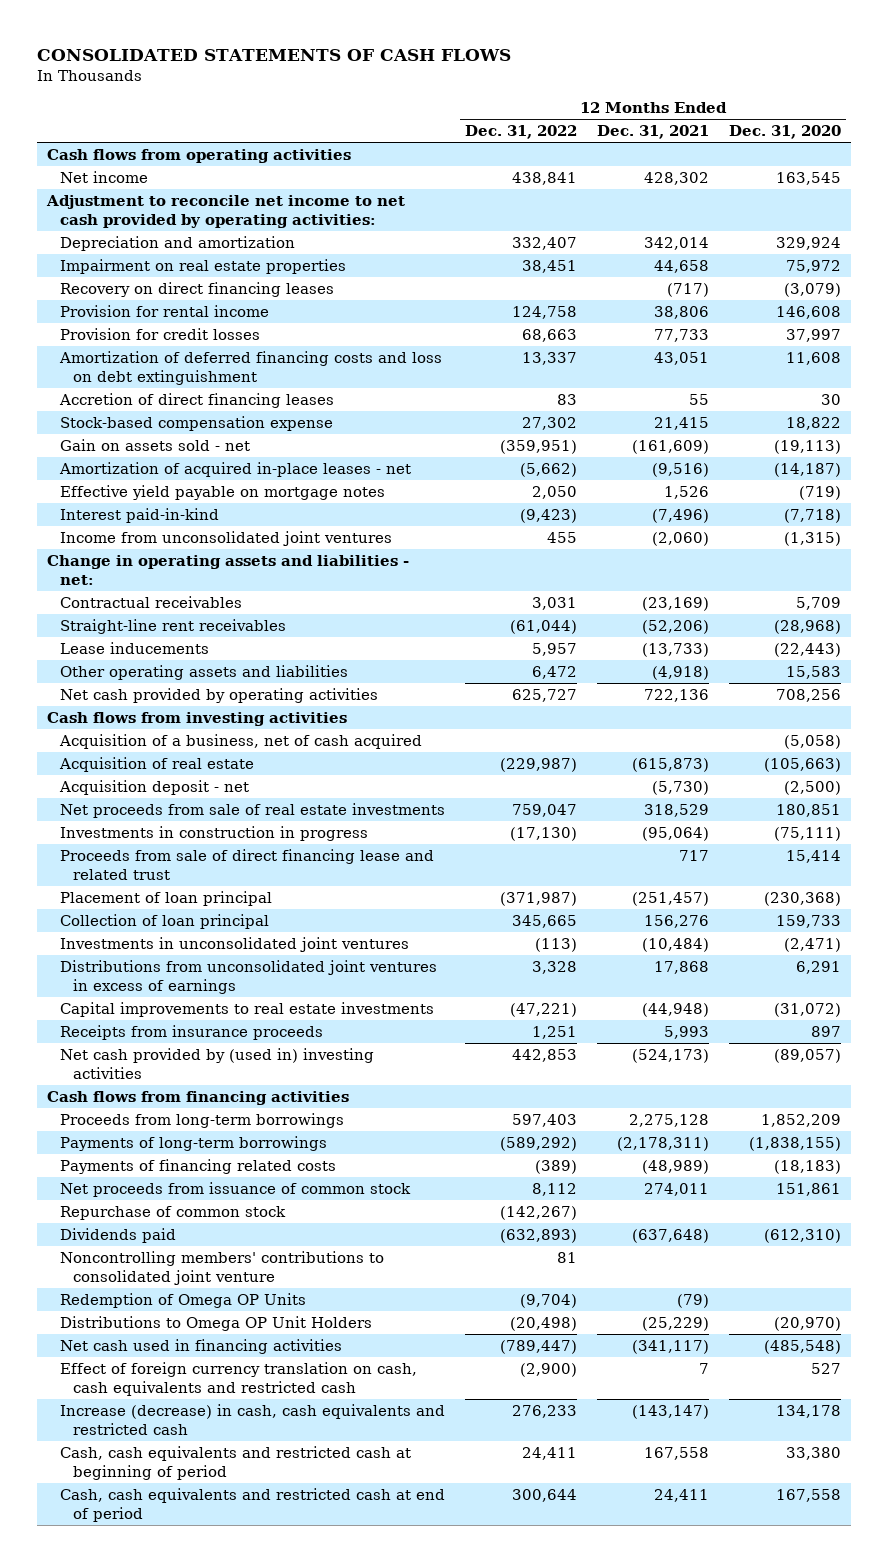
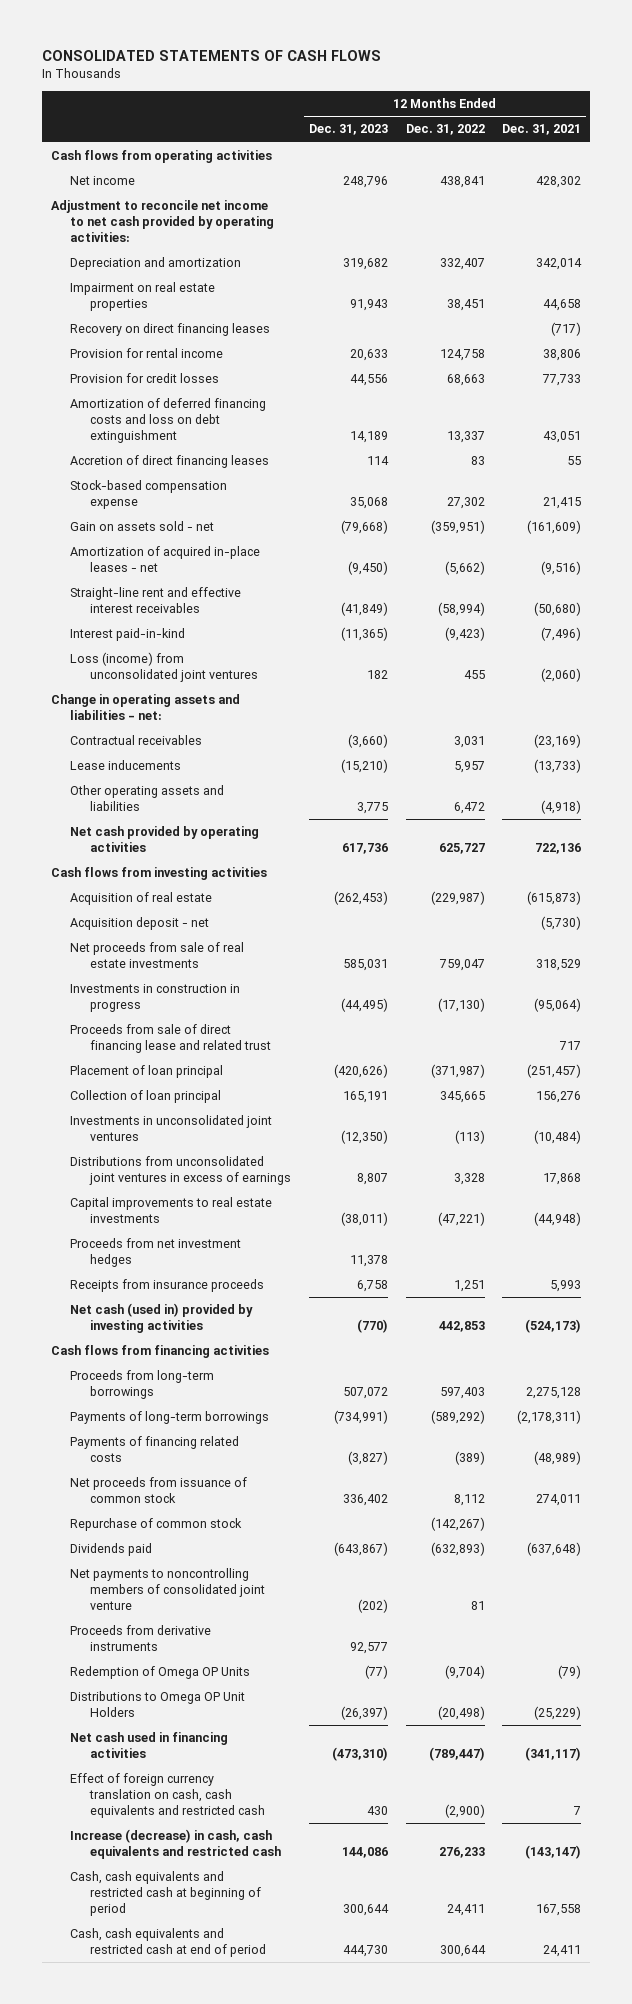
- | 12 Months Ended Dec. 31, 2022 | 12 Months Ended Dec. 31, 2021 | 12 Months Ended Dec. 31, 2020
+ | 12 Months Ended Dec. 31, 2023 | 12 Months Ended Dec. 31, 2022 | 12 Months Ended Dec. 31, 2021
- Effective yield payable on mortgage notes | 2,050 | 1,526 | (719)
+ Straight-line rent and effective interest receivables | (41,849) | (58,994) | (50,680)
- Income from unconsolidated joint ventures | 455 | (2,060) | (1,315)
+ Loss (income) from unconsolidated joint ventures | 182 | 455 | (2,060)
- Straight-line rent receivables | (61,044) | (52,206) | (28,968)
- Acquisition of a business, net of cash acquired | | | (5,058)
+ Proceeds from net investment hedges | 11,378 | |
- Net cash provided by (used in) investing activities | 442,853 | (524,173) | (89,057)
+ Net cash (used in) provided by investing activities | (770) | 442,853 | (524,173)
- Noncontrolling members' contributions to consolidated joint venture | 81 | |
+ Net payments to noncontrolling members of consolidated joint venture | (202) | 81 |
+ Proceeds from derivative instruments | 92,577 | |

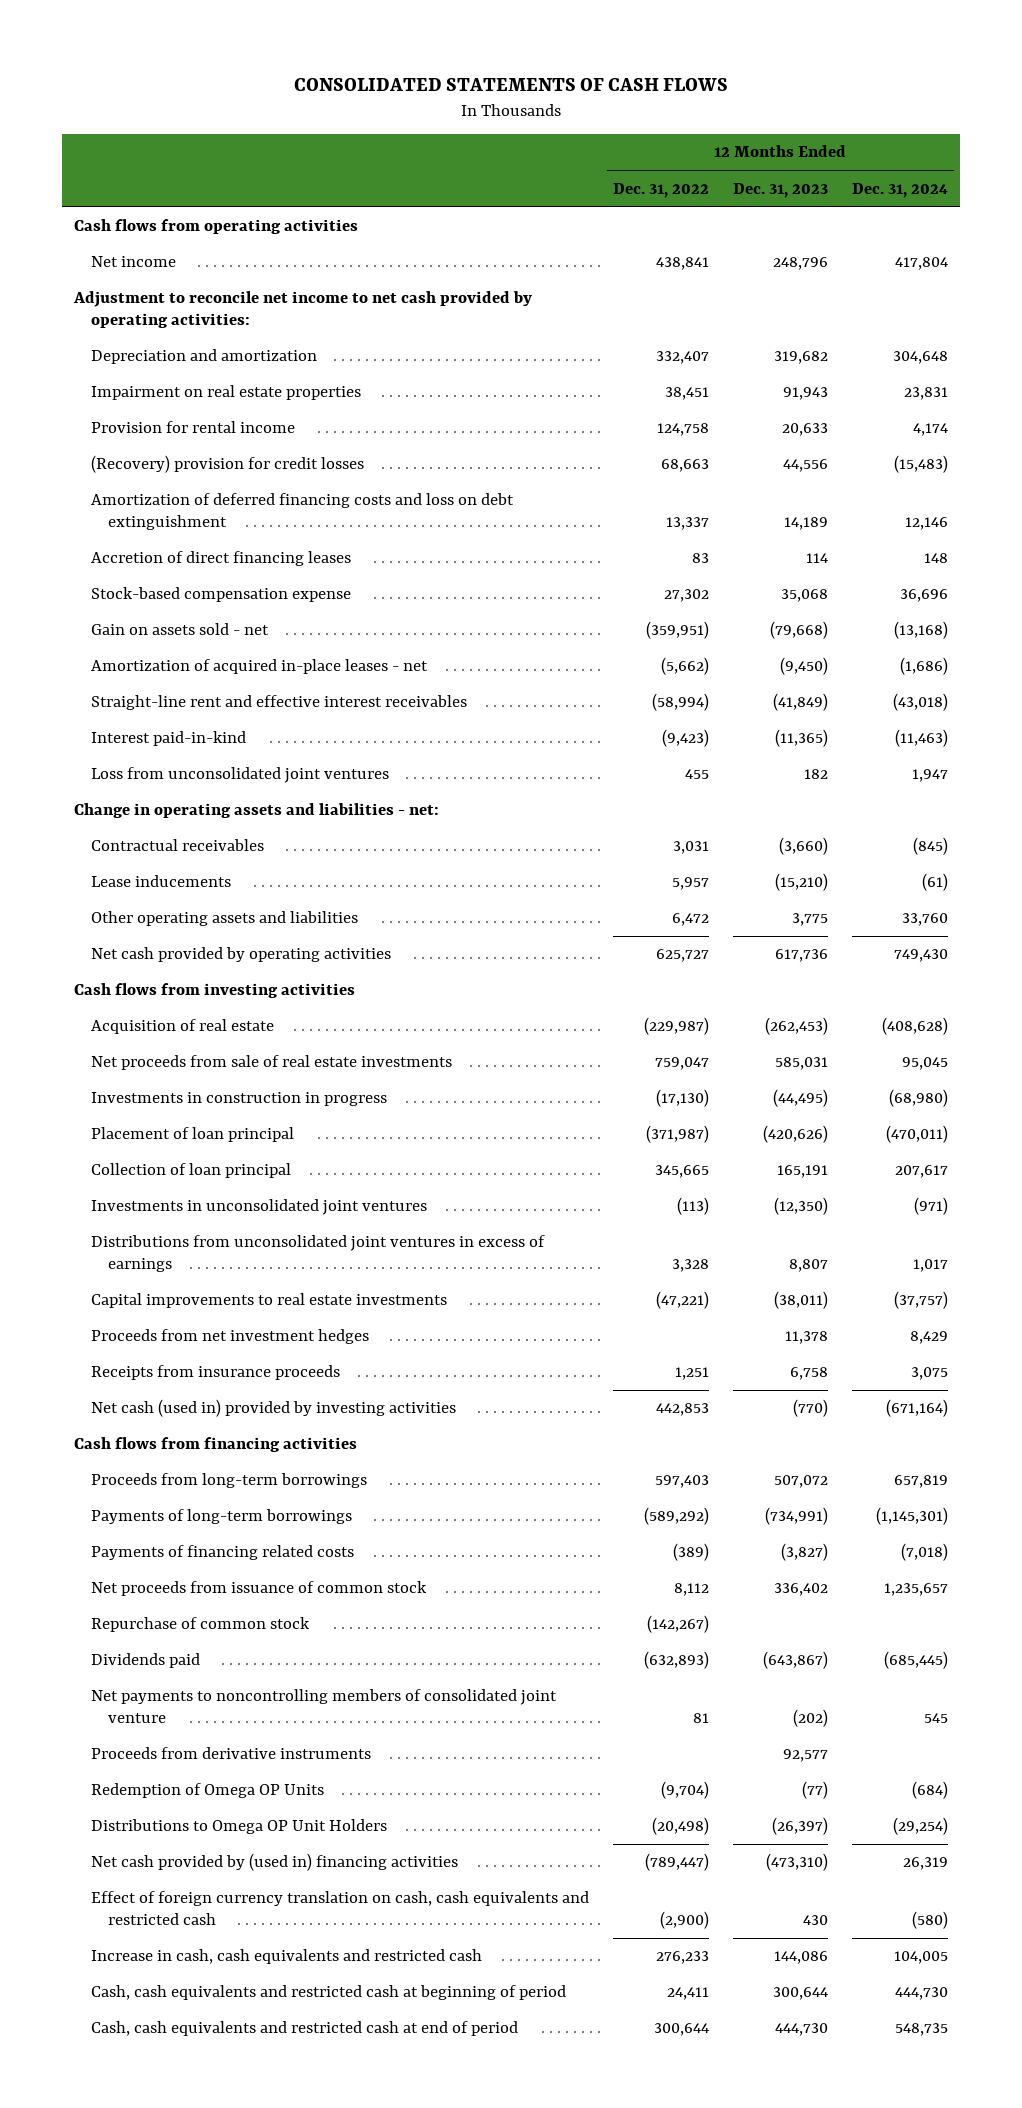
- | 12 Months Ended Dec. 31, 2023 | 12 Months Ended Dec. 31, 2022 | 12 Months Ended Dec. 31, 2021
+ | 12 Months Ended Dec. 31, 2022 | 12 Months Ended Dec. 31, 2023 | 12 Months Ended Dec. 31, 2024
- Recovery on direct financing leases | | | (717)
- Provision for credit losses | 44,556 | 68,663 | 77,733
+ (Recovery) provision for credit losses | 68,663 | 44,556 | (15,483)
- Loss (income) from unconsolidated joint ventures | 182 | 455 | (2,060)
+ Loss from unconsolidated joint ventures | 455 | 182 | 1,947
- Acquisition deposit - net | | | (5,730)
- Proceeds from sale of direct financing lease and related trust | | | 717
- Net cash used in financing activities | (473,310) | (789,447) | (341,117)
+ Net cash provided by (used in) financing activities | (789,447) | (473,310) | 26,319
- Increase (decrease) in cash, cash equivalents and restricted cash | 144,086 | 276,233 | (143,147)
+ Increase in cash, cash equivalents and restricted cash | 276,233 | 144,086 | 104,005

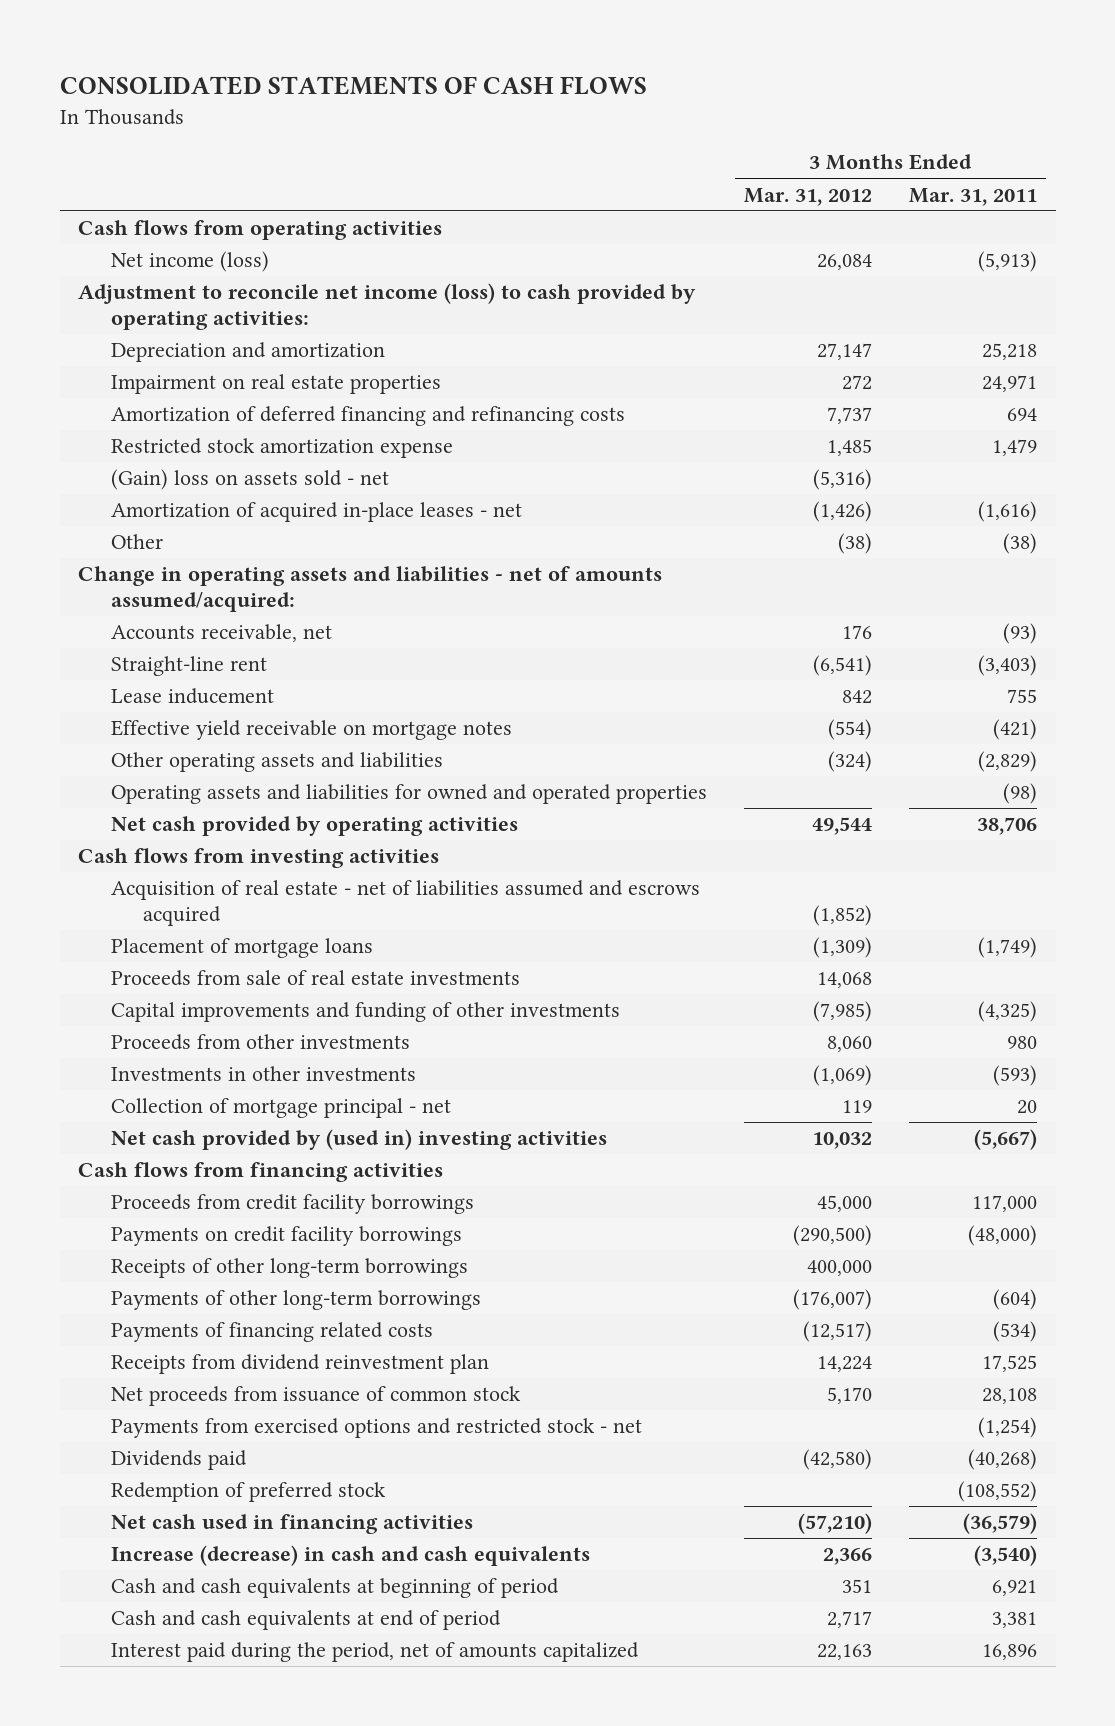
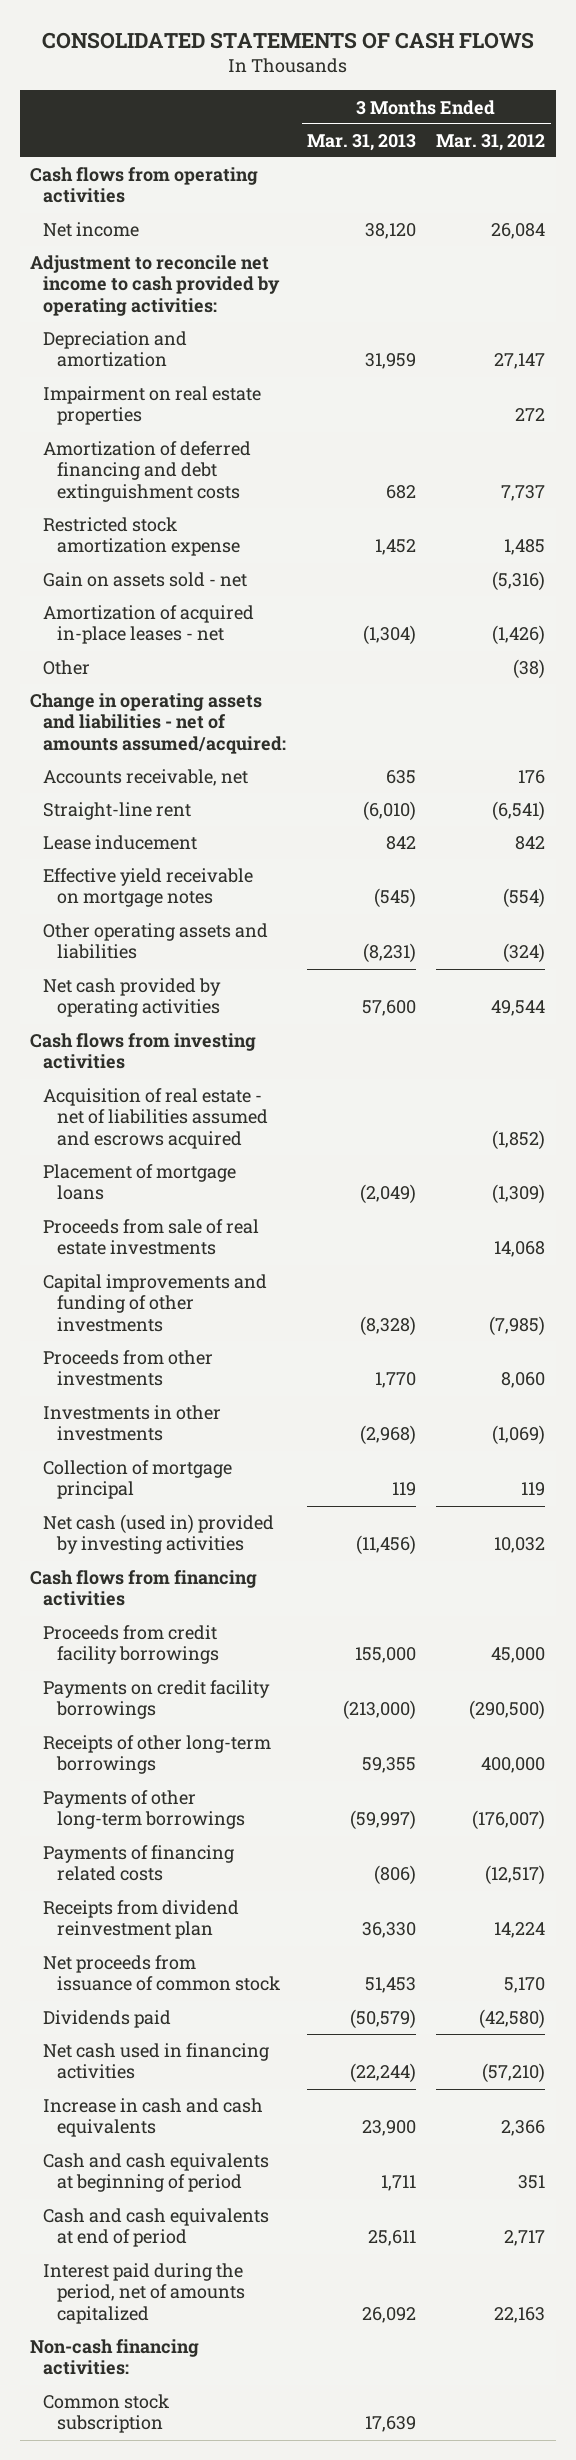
- | 3 Months Ended Mar. 31, 2012 | 3 Months Ended Mar. 31, 2011
+ | 3 Months Ended Mar. 31, 2013 | 3 Months Ended Mar. 31, 2012
- Net income (loss) | 26,084 | (5,913)
- Adjustment to reconcile net income (loss) to cash provided by operating activities:
+ Net income | 38,120 | 26,084
+ Adjustment to reconcile net income to cash provided by operating activities:
- Amortization of deferred financing and refinancing costs | 7,737 | 694
+ Amortization of deferred financing and debt extinguishment costs | 682 | 7,737
- (Gain) loss on assets sold - net | (5,316) |
+ Gain on assets sold - net | | (5,316)
- Operating assets and liabilities for owned and operated properties | | (98)
- Collection of mortgage principal - net | 119 | 20
- Net cash provided by (used in) investing activities | 10,032 | (5,667)
+ Collection of mortgage principal | 119 | 119
+ Net cash (used in) provided by investing activities | (11,456) | 10,032
- Payments from exercised options and restricted stock - net | | (1,254)
- Redemption of preferred stock | | (108,552)
- Increase (decrease) in cash and cash equivalents | 2,366 | (3,540)
+ Increase in cash and cash equivalents | 23,900 | 2,366
+ Non-cash financing activities:
+ Common stock subscription | 17,639 |

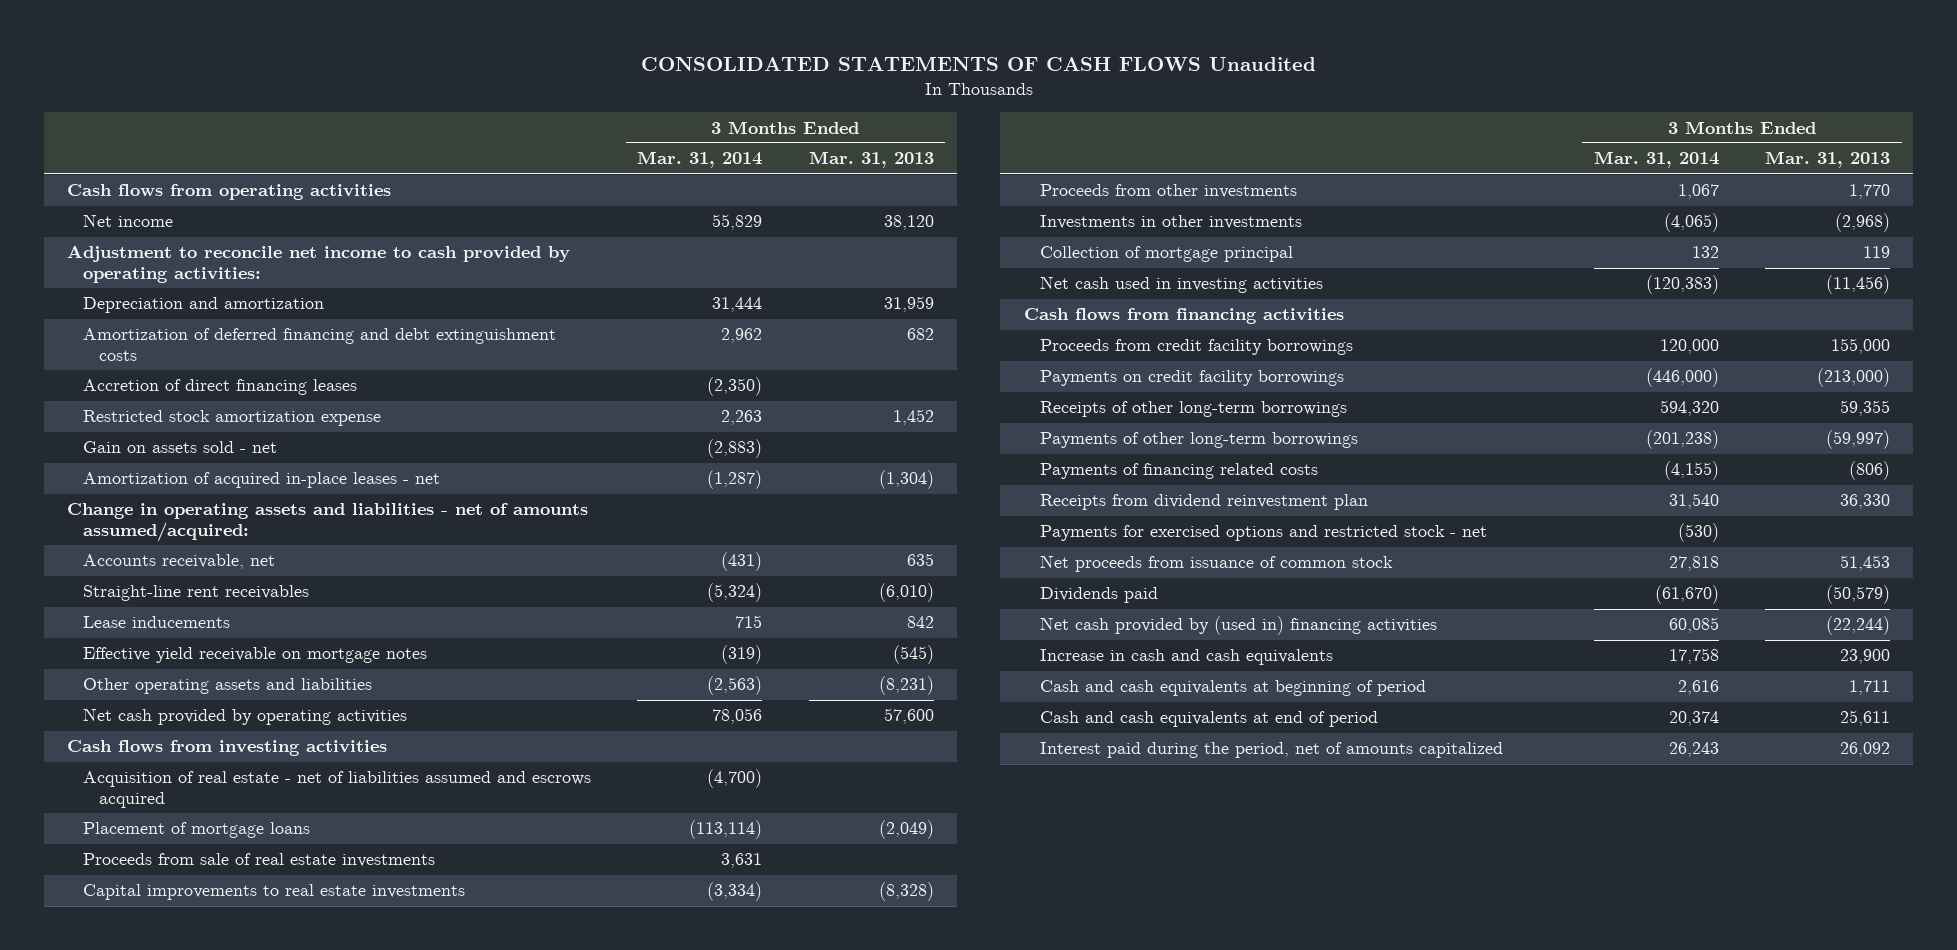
- CONSOLIDATED STATEMENTS OF CASH FLOWS
+ CONSOLIDATED STATEMENTS OF CASH FLOWS Unaudited
- | 3 Months Ended Mar. 31, 2013 | 3 Months Ended Mar. 31, 2012
+ | 3 Months Ended Mar. 31, 2014 | 3 Months Ended Mar. 31, 2013
- Impairment on real estate properties | | 272
+ Accretion of direct financing leases | (2,350) |
- Other | | (38)
- Straight-line rent | (6,010) | (6,541)
- Lease inducement | 842 | 842
+ Straight-line rent receivables | (5,324) | (6,010)
+ Lease inducements | 715 | 842
- Capital improvements and funding of other investments | (8,328) | (7,985)
+ Capital improvements to real estate investments | (3,334) | (8,328)
- Net cash (used in) provided by investing activities | (11,456) | 10,032
+ Net cash used in investing activities | (120,383) | (11,456)
+ Payments for exercised options and restricted stock - net | (530) |
- Net cash used in financing activities | (22,244) | (57,210)
+ Net cash provided by (used in) financing activities | 60,085 | (22,244)
- Non-cash financing activities:
- Common stock subscription | 17,639 |

